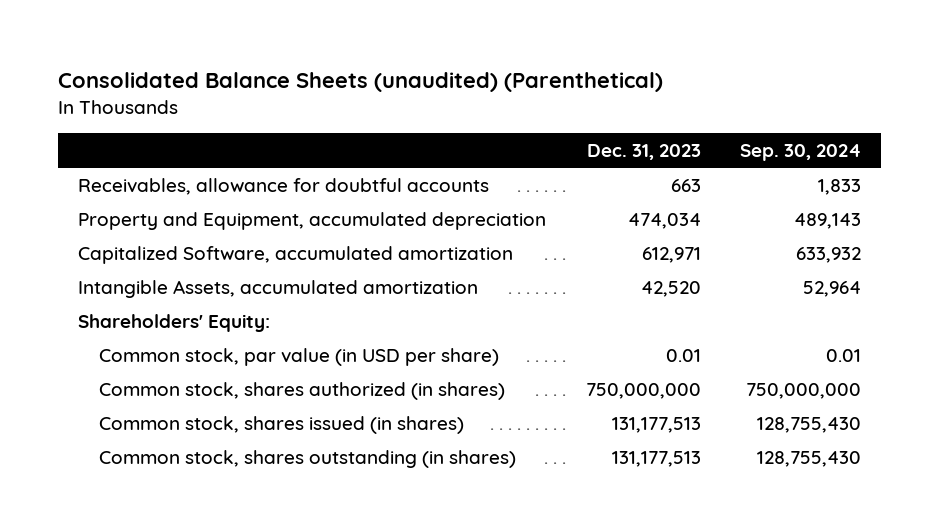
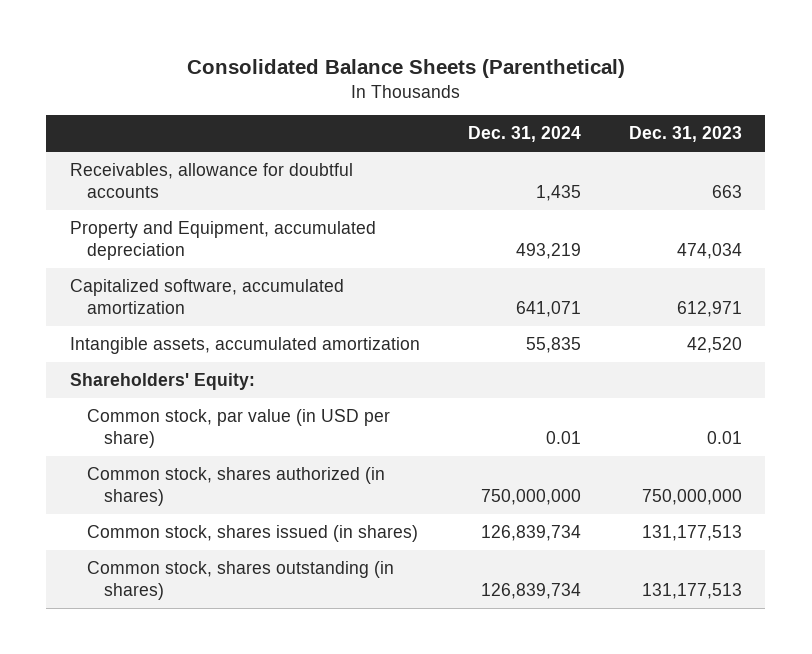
- Consolidated Balance Sheets (unaudited) (Parenthetical)
+ Consolidated Balance Sheets (Parenthetical)
- | Dec. 31, 2023 | Sep. 30, 2024
+ | Dec. 31, 2024 | Dec. 31, 2023
- Capitalized Software, accumulated amortization | 612,971 | 633,932
- Intangible Assets, accumulated amortization | 42,520 | 52,964
+ Capitalized software, accumulated amortization | 641,071 | 612,971
+ Intangible assets, accumulated amortization | 55,835 | 42,520

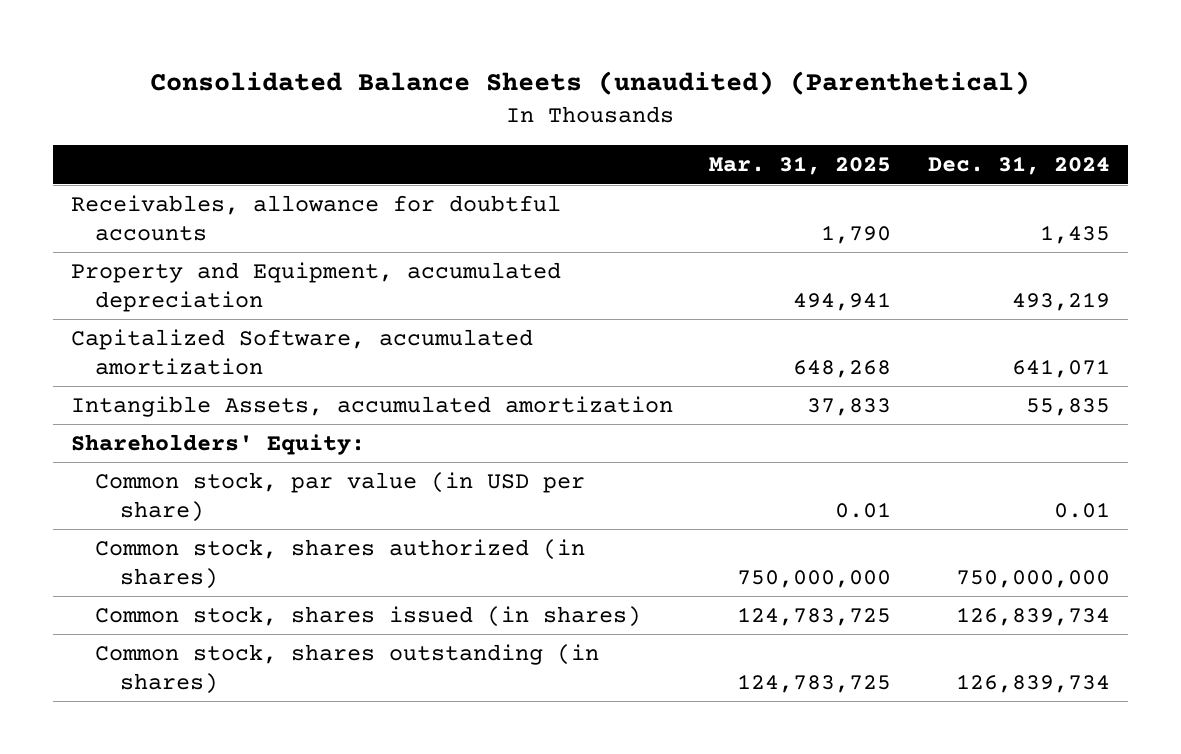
- Consolidated Balance Sheets (Parenthetical)
+ Consolidated Balance Sheets (unaudited) (Parenthetical)
- | Dec. 31, 2024 | Dec. 31, 2023
+ | Mar. 31, 2025 | Dec. 31, 2024
- Capitalized software, accumulated amortization | 641,071 | 612,971
- Intangible assets, accumulated amortization | 55,835 | 42,520
+ Capitalized Software, accumulated amortization | 648,268 | 641,071
+ Intangible Assets, accumulated amortization | 37,833 | 55,835

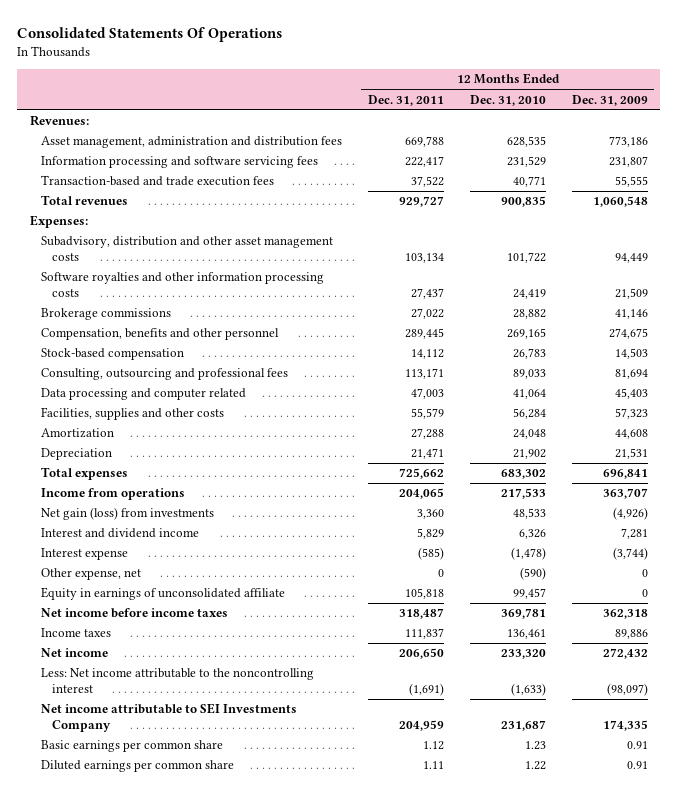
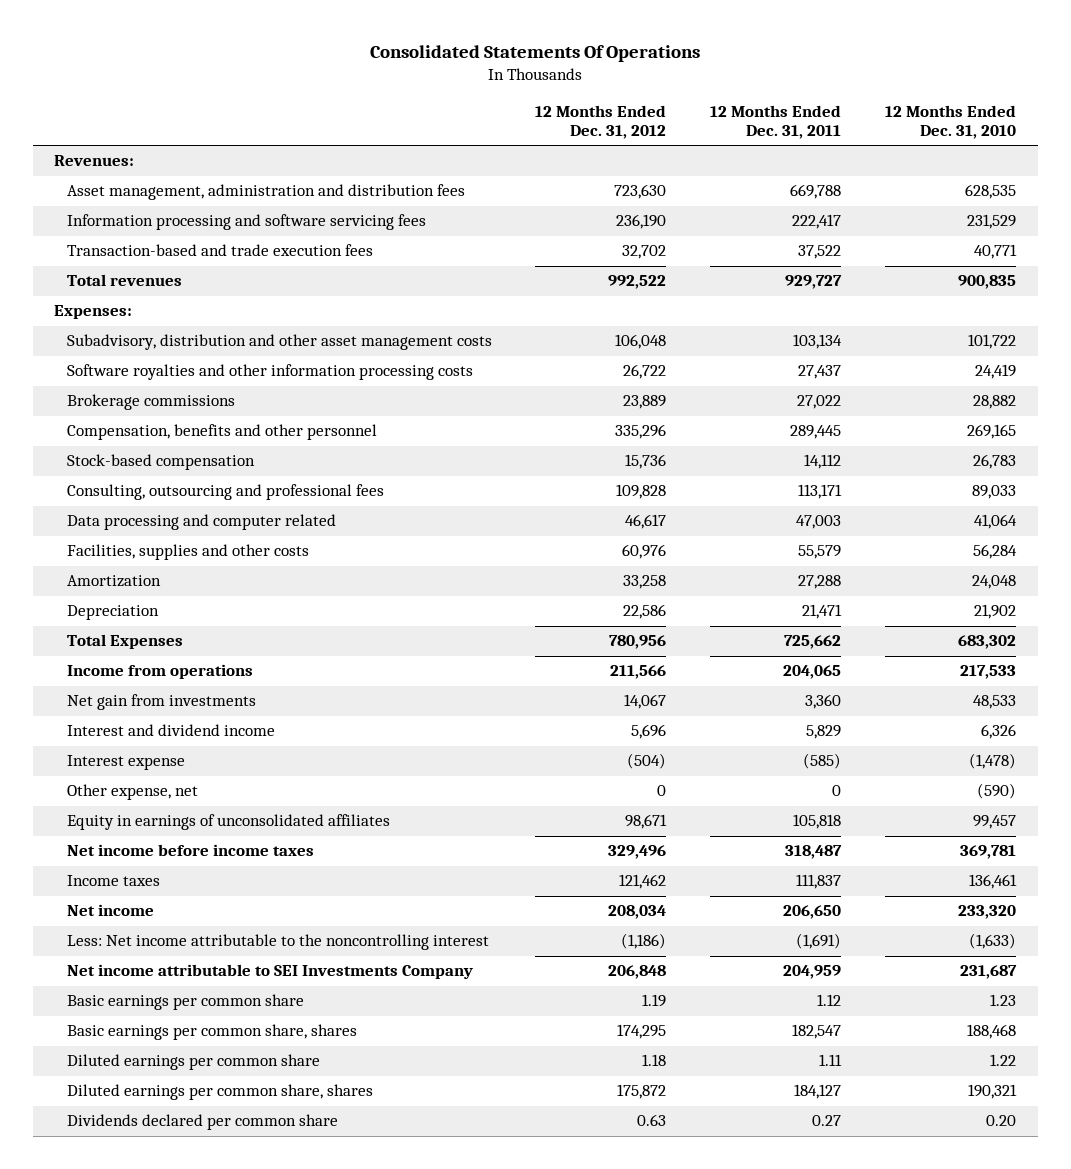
- | 12 Months Ended Dec. 31, 2011 | 12 Months Ended Dec. 31, 2010 | 12 Months Ended Dec. 31, 2009
+ | 12 Months Ended Dec. 31, 2012 | 12 Months Ended Dec. 31, 2011 | 12 Months Ended Dec. 31, 2010
- Total expenses | 725,662 | 683,302 | 696,841
+ Total Expenses | 780,956 | 725,662 | 683,302
- Net gain (loss) from investments | 3,360 | 48,533 | (4,926)
+ Net gain from investments | 14,067 | 3,360 | 48,533
- Equity in earnings of unconsolidated affiliate | 105,818 | 99,457 | 0
+ Equity in earnings of unconsolidated affiliates | 98,671 | 105,818 | 99,457
+ Basic earnings per common share, shares | 174,295 | 182,547 | 188,468
+ Diluted earnings per common share, shares | 175,872 | 184,127 | 190,321
+ Dividends declared per common share | 0.63 | 0.27 | 0.20

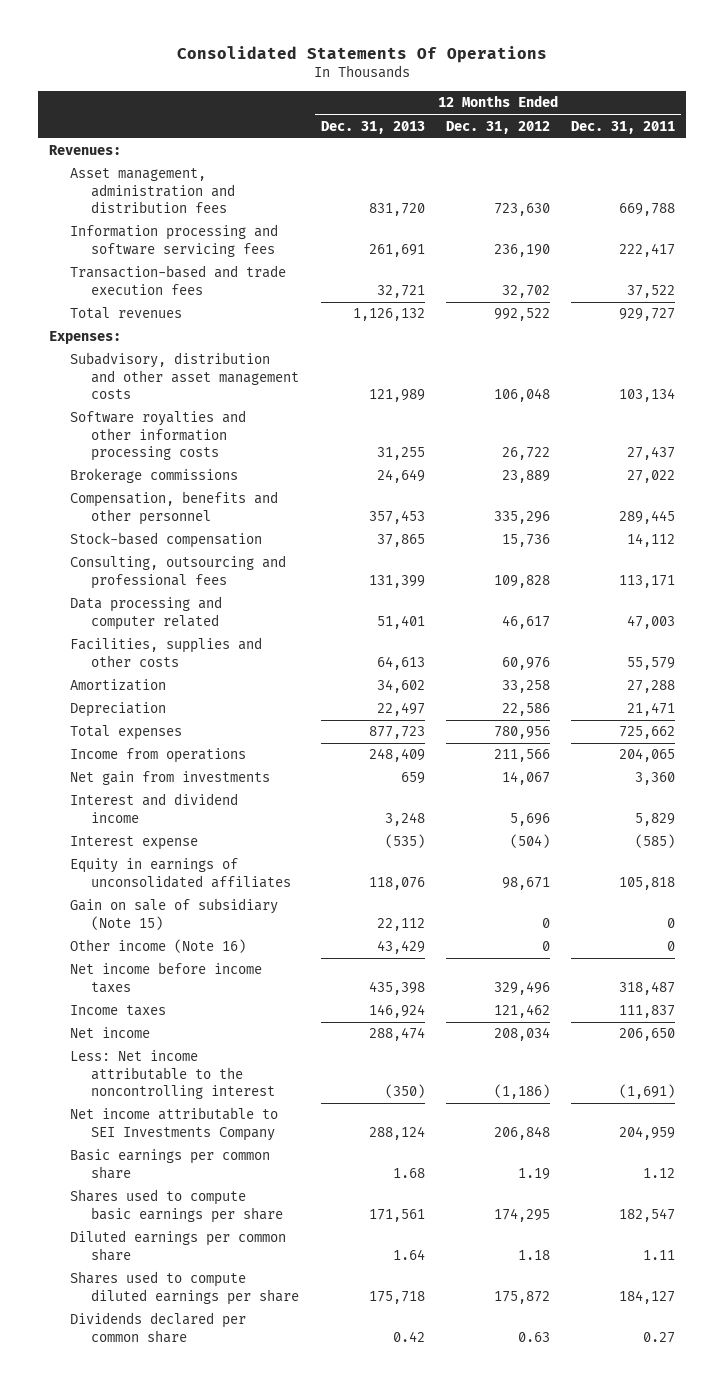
- | 12 Months Ended Dec. 31, 2012 | 12 Months Ended Dec. 31, 2011 | 12 Months Ended Dec. 31, 2010
+ | 12 Months Ended Dec. 31, 2013 | 12 Months Ended Dec. 31, 2012 | 12 Months Ended Dec. 31, 2011
- Total Expenses | 780,956 | 725,662 | 683,302
+ Total expenses | 877,723 | 780,956 | 725,662
- Other expense, net | 0 | 0 | (590)
+ Gain on sale of subsidiary (Note 15) | 22,112 | 0 | 0
+ Other income (Note 16) | 43,429 | 0 | 0
- Basic earnings per common share, shares | 174,295 | 182,547 | 188,468
+ Shares used to compute basic earnings per share | 171,561 | 174,295 | 182,547
- Diluted earnings per common share, shares | 175,872 | 184,127 | 190,321
+ Shares used to compute diluted earnings per share | 175,718 | 175,872 | 184,127

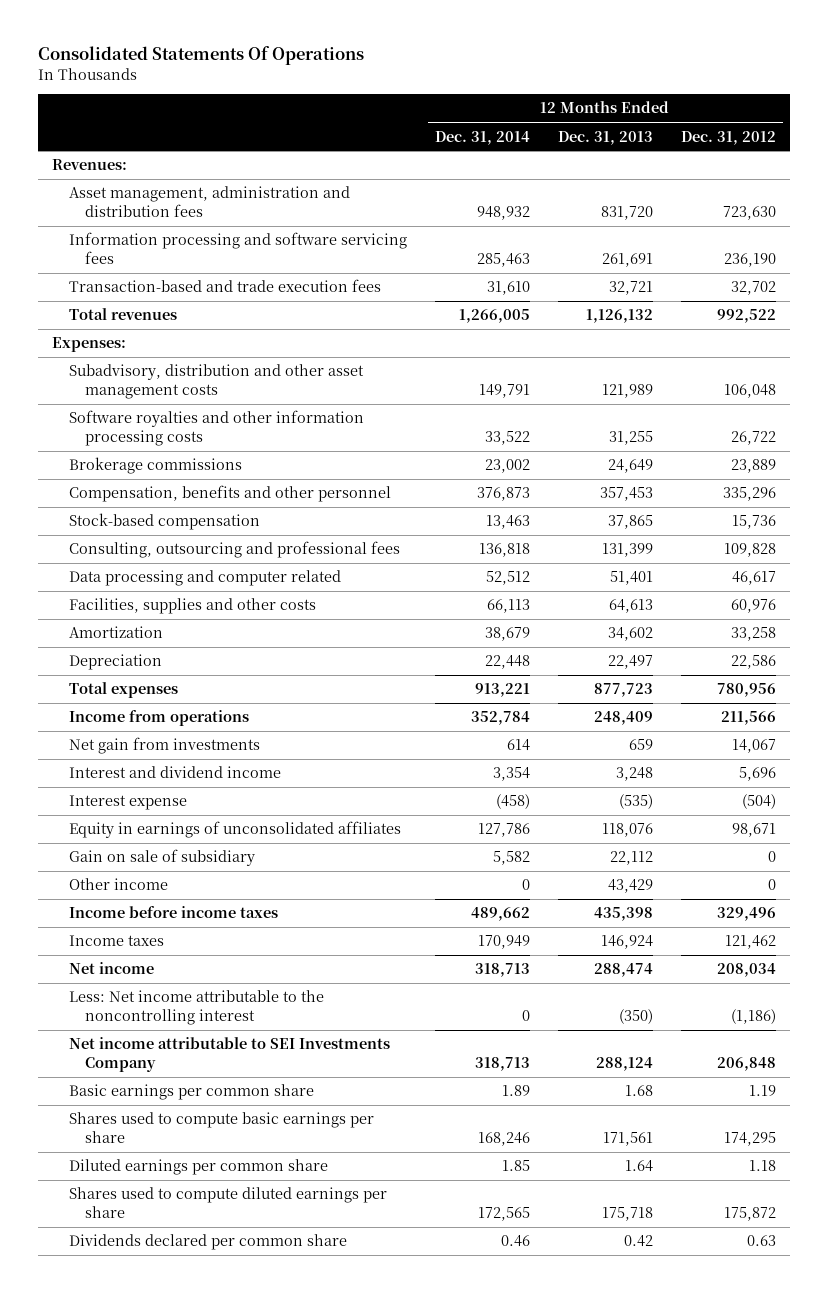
- | 12 Months Ended Dec. 31, 2013 | 12 Months Ended Dec. 31, 2012 | 12 Months Ended Dec. 31, 2011
+ | 12 Months Ended Dec. 31, 2014 | 12 Months Ended Dec. 31, 2013 | 12 Months Ended Dec. 31, 2012
- Gain on sale of subsidiary (Note 15) | 22,112 | 0 | 0
- Other income (Note 16) | 43,429 | 0 | 0
- Net income before income taxes | 435,398 | 329,496 | 318,487
+ Gain on sale of subsidiary | 5,582 | 22,112 | 0
+ Other income | 0 | 43,429 | 0
+ Income before income taxes | 489,662 | 435,398 | 329,496

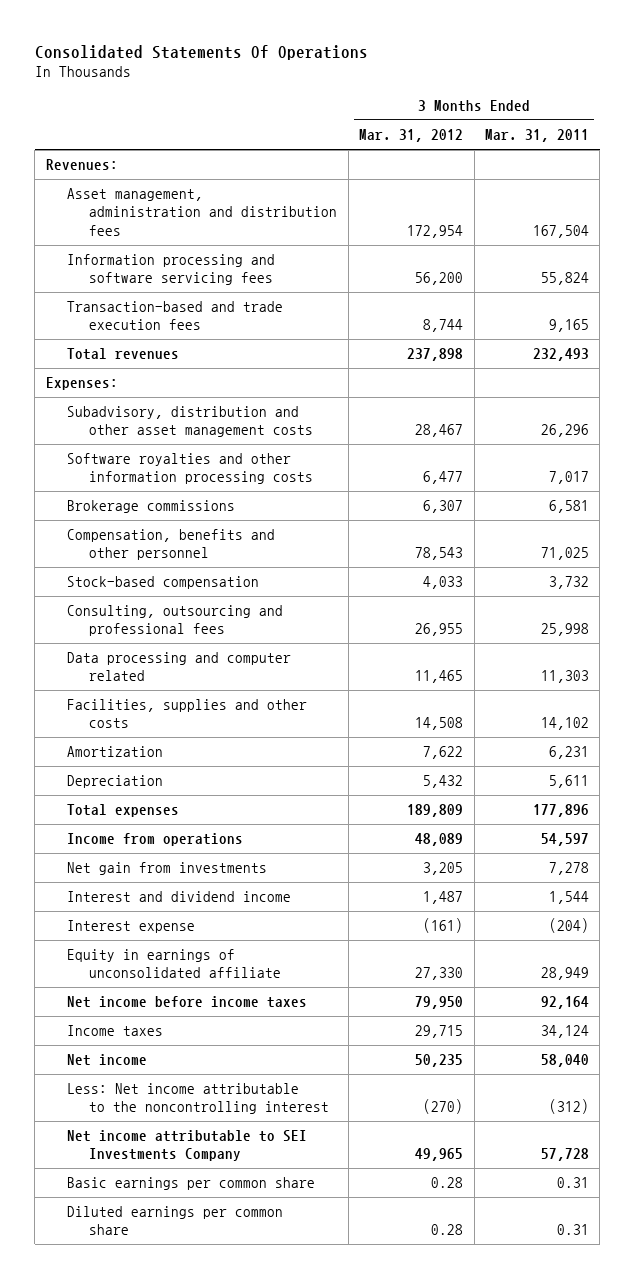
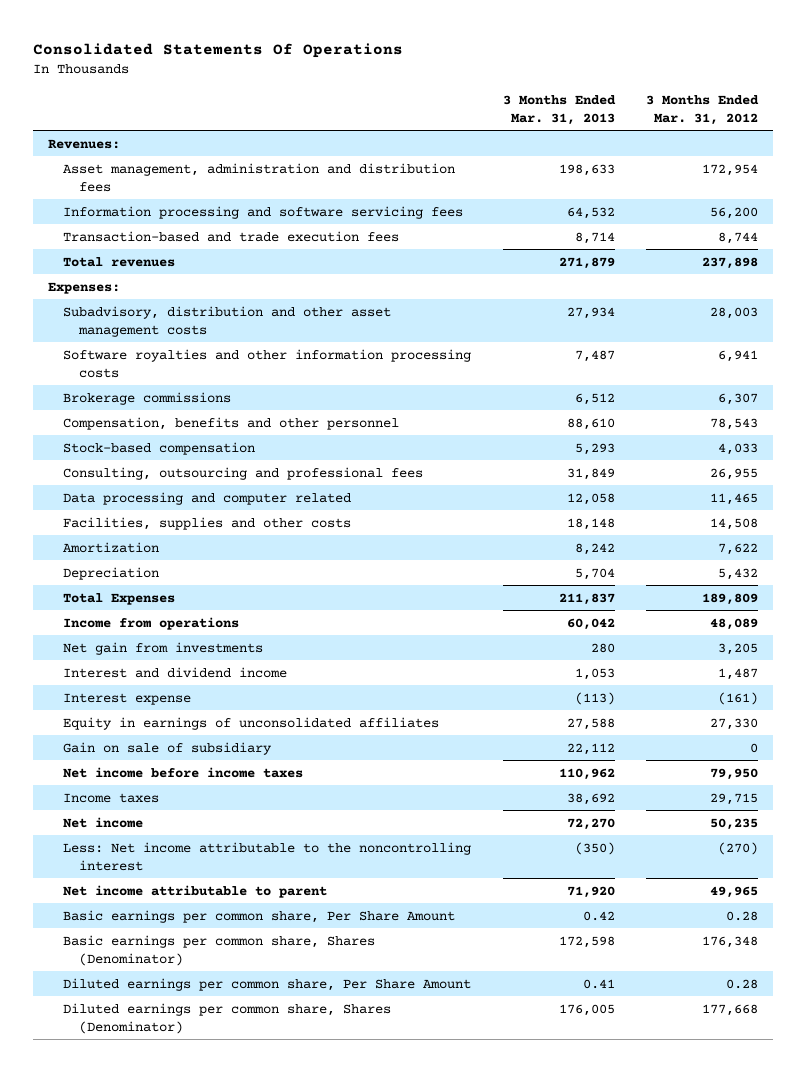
- | 3 Months Ended Mar. 31, 2012 | 3 Months Ended Mar. 31, 2011
+ | 3 Months Ended Mar. 31, 2013 | 3 Months Ended Mar. 31, 2012
- Subadvisory, distribution and other asset management costs | 28,467 | 26,296
- Software royalties and other information processing costs | 6,477 | 7,017
+ Subadvisory, distribution and other asset management costs | 27,934 | 28,003
+ Software royalties and other information processing costs | 7,487 | 6,941
- Total expenses | 189,809 | 177,896
+ Total Expenses | 211,837 | 189,809
- Equity in earnings of unconsolidated affiliate | 27,330 | 28,949
+ Equity in earnings of unconsolidated affiliates | 27,588 | 27,330
+ Gain on sale of subsidiary | 22,112 | 0
- Net income attributable to SEI Investments Company | 49,965 | 57,728
- Basic earnings per common share | 0.28 | 0.31
- Diluted earnings per common share | 0.28 | 0.31
+ Net income attributable to parent | 71,920 | 49,965
+ Basic earnings per common share, Per Share Amount | 0.42 | 0.28
+ Basic earnings per common share, Shares (Denominator) | 172,598 | 176,348
+ Diluted earnings per common share, Per Share Amount | 0.41 | 0.28
+ Diluted earnings per common share, Shares (Denominator) | 176,005 | 177,668

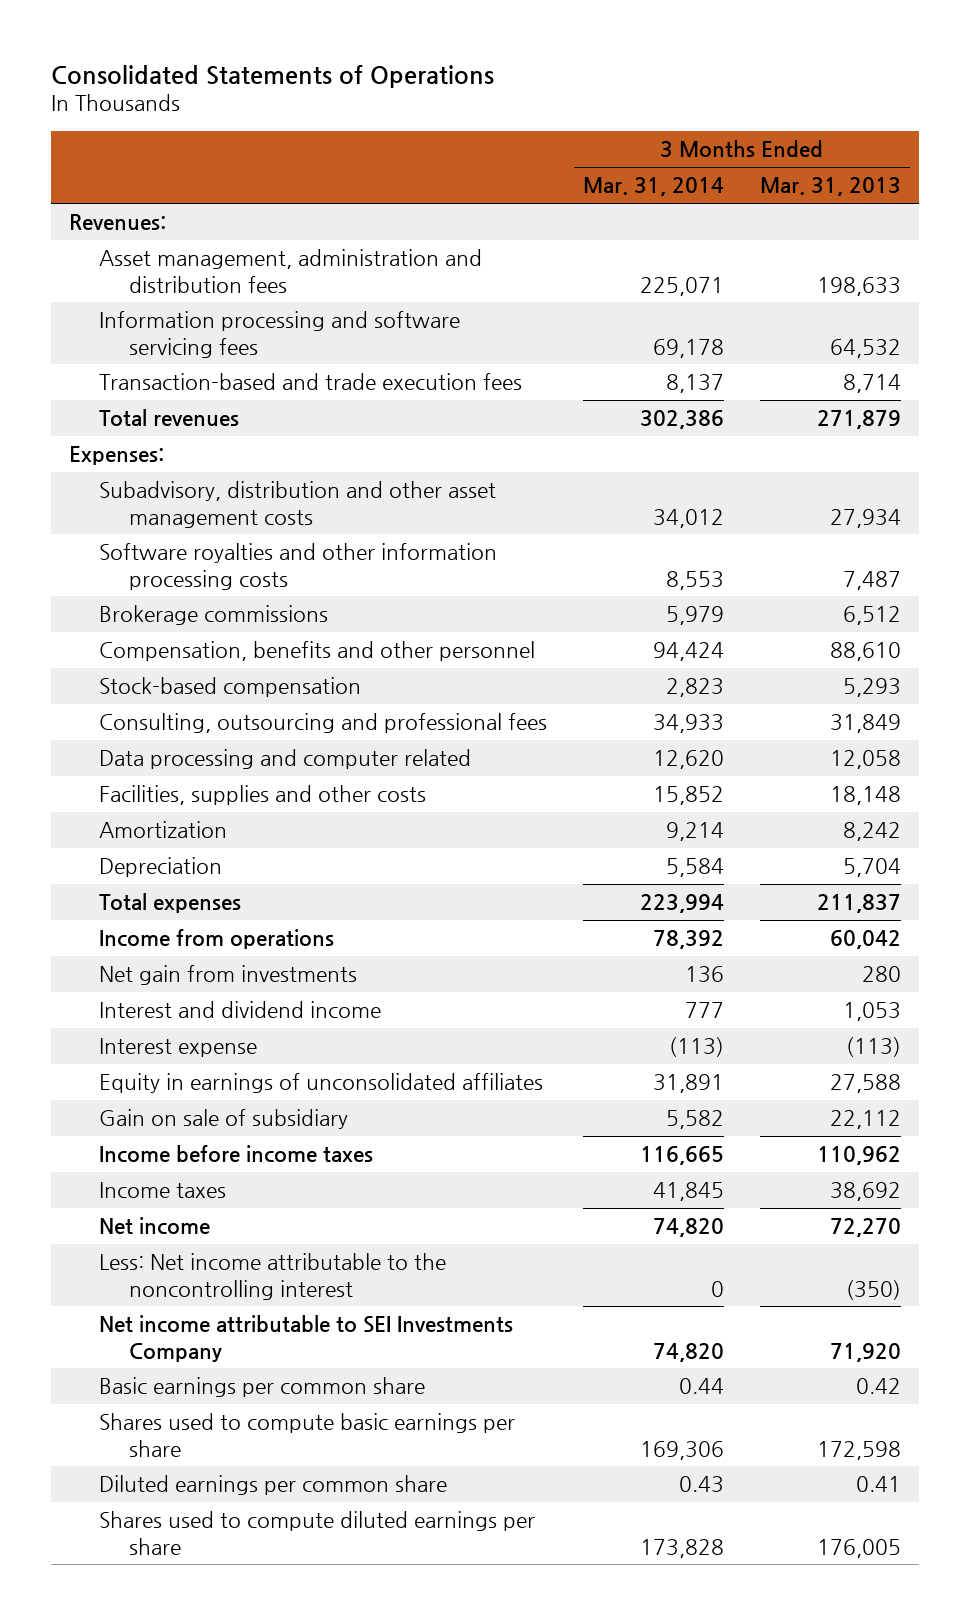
- Consolidated Statements Of Operations
+ Consolidated Statements of Operations
- | 3 Months Ended Mar. 31, 2013 | 3 Months Ended Mar. 31, 2012
+ | 3 Months Ended Mar. 31, 2014 | 3 Months Ended Mar. 31, 2013
- Total Expenses | 211,837 | 189,809
+ Total expenses | 223,994 | 211,837
- Net income before income taxes | 110,962 | 79,950
+ Income before income taxes | 116,665 | 110,962
- Net income attributable to parent | 71,920 | 49,965
- Basic earnings per common share, Per Share Amount | 0.42 | 0.28
- Basic earnings per common share, Shares (Denominator) | 172,598 | 176,348
- Diluted earnings per common share, Per Share Amount | 0.41 | 0.28
- Diluted earnings per common share, Shares (Denominator) | 176,005 | 177,668
+ Net income attributable to SEI Investments Company | 74,820 | 71,920
+ Basic earnings per common share | 0.44 | 0.42
+ Shares used to compute basic earnings per share | 169,306 | 172,598
+ Diluted earnings per common share | 0.43 | 0.41
+ Shares used to compute diluted earnings per share | 173,828 | 176,005

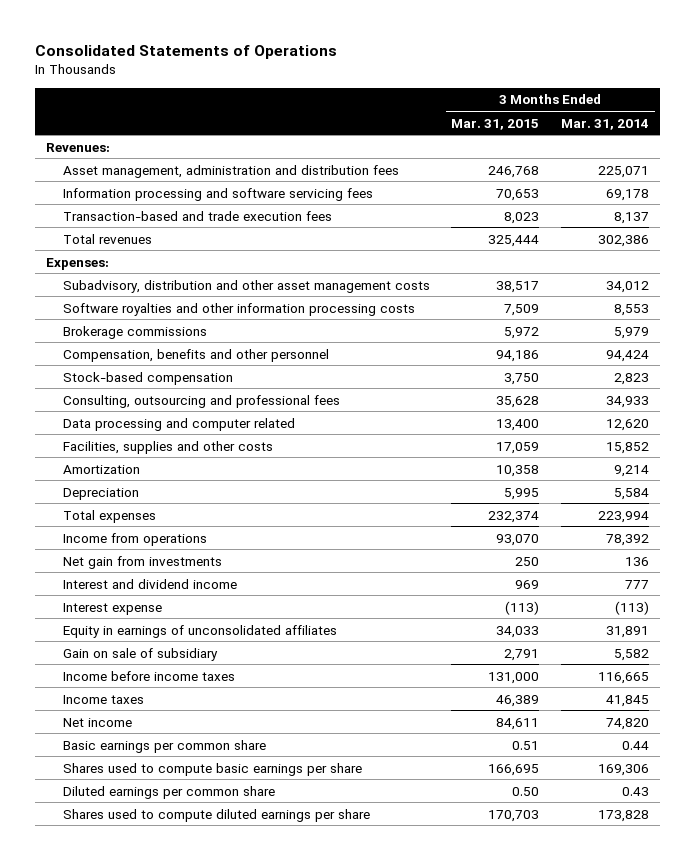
- | 3 Months Ended Mar. 31, 2014 | 3 Months Ended Mar. 31, 2013
+ | 3 Months Ended Mar. 31, 2015 | 3 Months Ended Mar. 31, 2014
- Less: Net income attributable to the noncontrolling interest | 0 | (350)
- Net income attributable to SEI Investments Company | 74,820 | 71,920

